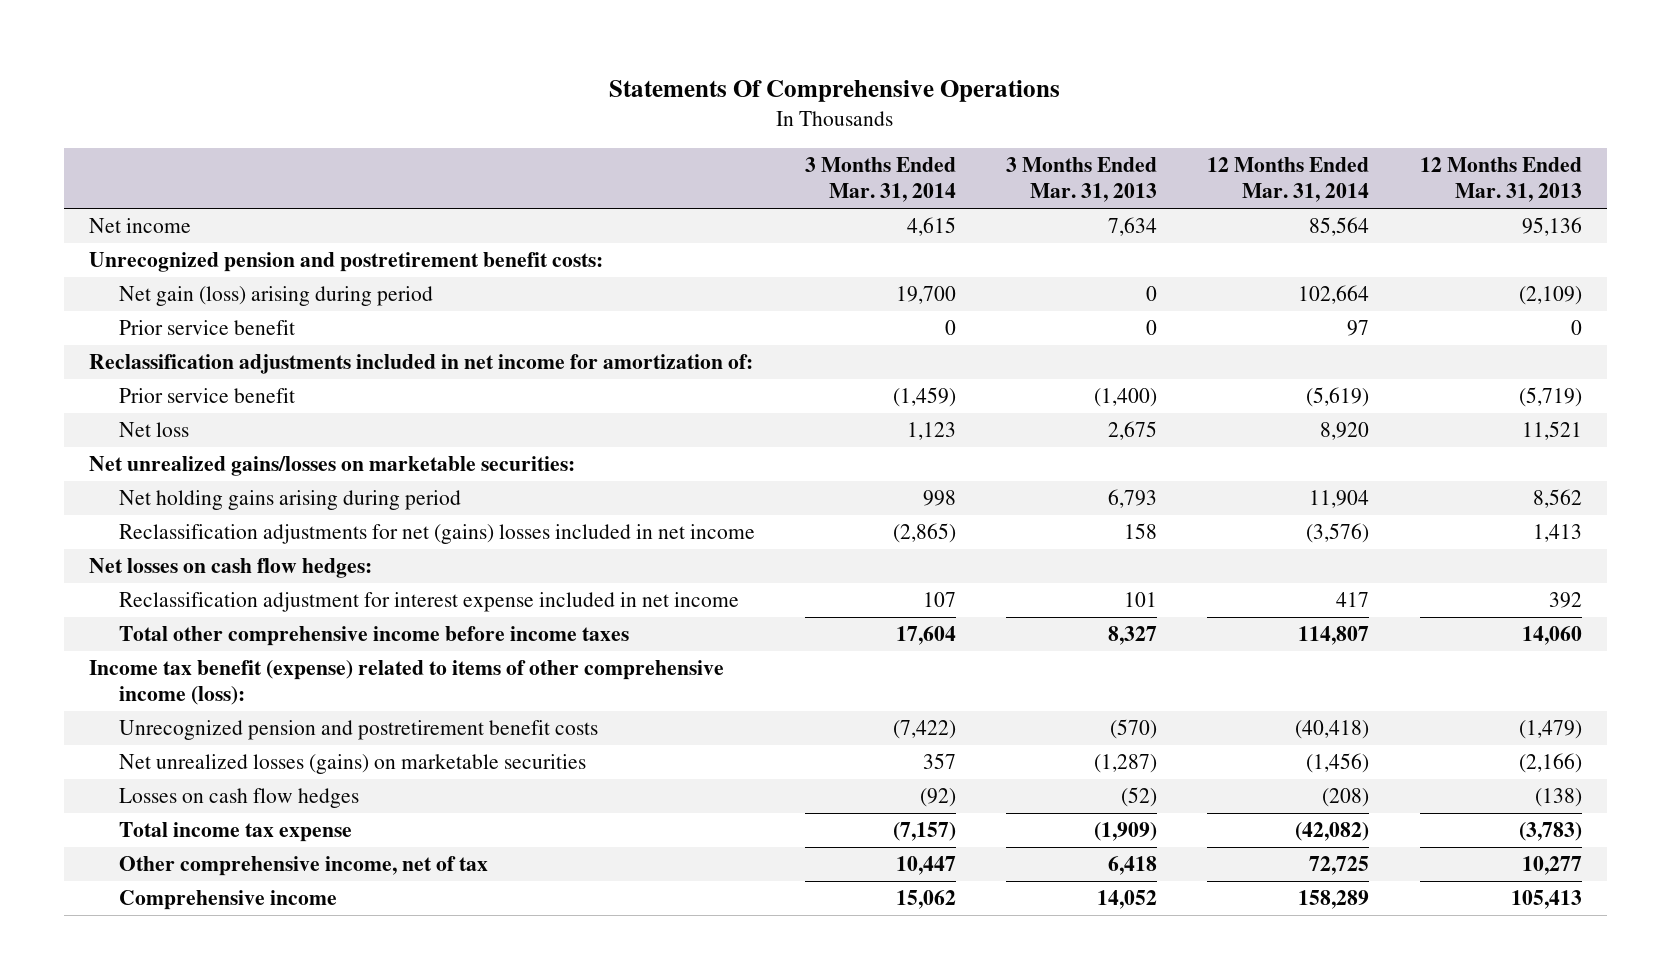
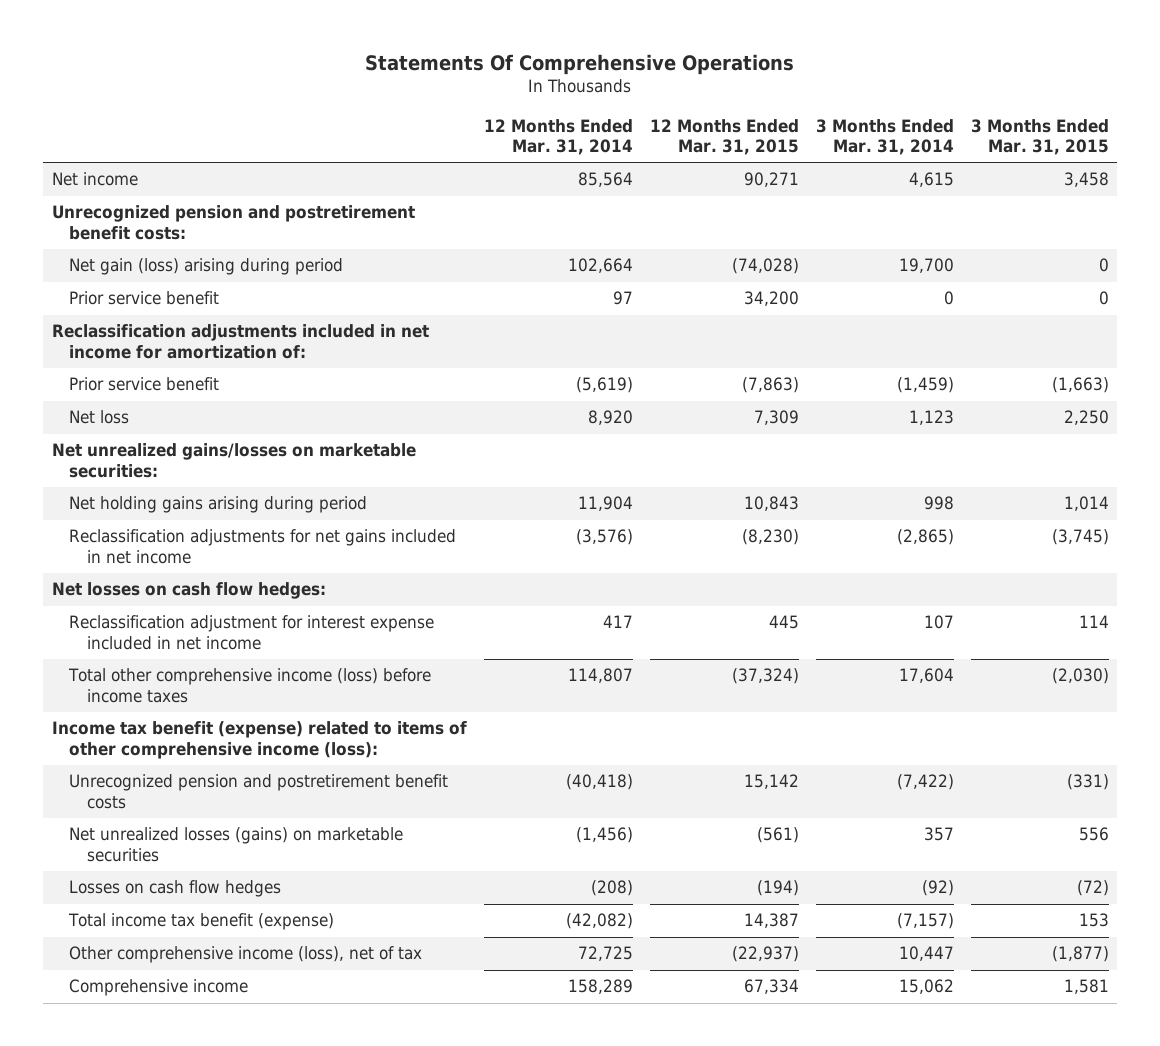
- | 3 Months Ended Mar. 31, 2014 | 3 Months Ended Mar. 31, 2013 | 12 Months Ended Mar. 31, 2014 | 12 Months Ended Mar. 31, 2013
+ | 12 Months Ended Mar. 31, 2014 | 12 Months Ended Mar. 31, 2015 | 3 Months Ended Mar. 31, 2014 | 3 Months Ended Mar. 31, 2015
- Reclassification adjustments for net (gains) losses included in net income | (2,865) | 158 | (3,576) | 1,413
+ Reclassification adjustments for net gains included in net income | (3,576) | (8,230) | (2,865) | (3,745)
- Total other comprehensive income before income taxes | 17,604 | 8,327 | 114,807 | 14,060
+ Total other comprehensive income (loss) before income taxes | 114,807 | (37,324) | 17,604 | (2,030)
- Total income tax expense | (7,157) | (1,909) | (42,082) | (3,783)
- Other comprehensive income, net of tax | 10,447 | 6,418 | 72,725 | 10,277
+ Total income tax benefit (expense) | (42,082) | 14,387 | (7,157) | 153
+ Other comprehensive income (loss), net of tax | 72,725 | (22,937) | 10,447 | (1,877)

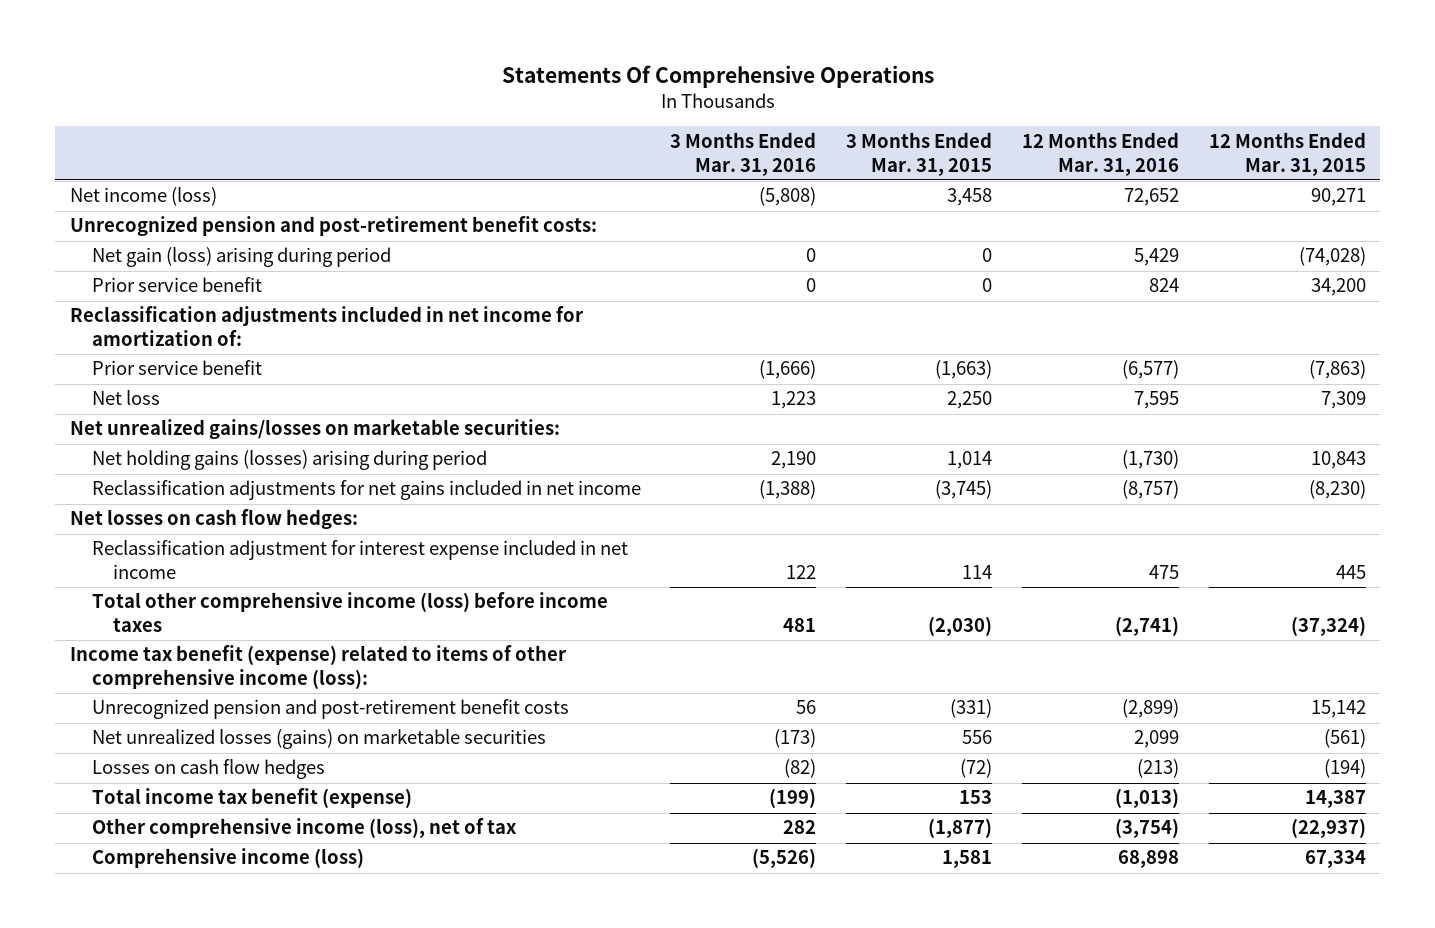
- | 12 Months Ended Mar. 31, 2014 | 12 Months Ended Mar. 31, 2015 | 3 Months Ended Mar. 31, 2014 | 3 Months Ended Mar. 31, 2015
+ | 3 Months Ended Mar. 31, 2016 | 3 Months Ended Mar. 31, 2015 | 12 Months Ended Mar. 31, 2016 | 12 Months Ended Mar. 31, 2015
- Net income | 85,564 | 90,271 | 4,615 | 3,458
- Unrecognized pension and postretirement benefit costs:
+ Net income (loss) | (5,808) | 3,458 | 72,652 | 90,271
+ Unrecognized pension and post-retirement benefit costs:
- Net holding gains arising during period | 11,904 | 10,843 | 998 | 1,014
+ Net holding gains (losses) arising during period | 2,190 | 1,014 | (1,730) | 10,843
- Unrecognized pension and postretirement benefit costs | (40,418) | 15,142 | (7,422) | (331)
+ Unrecognized pension and post-retirement benefit costs | 56 | (331) | (2,899) | 15,142
- Comprehensive income | 158,289 | 67,334 | 15,062 | 1,581
+ Comprehensive income (loss) | (5,526) | 1,581 | 68,898 | 67,334

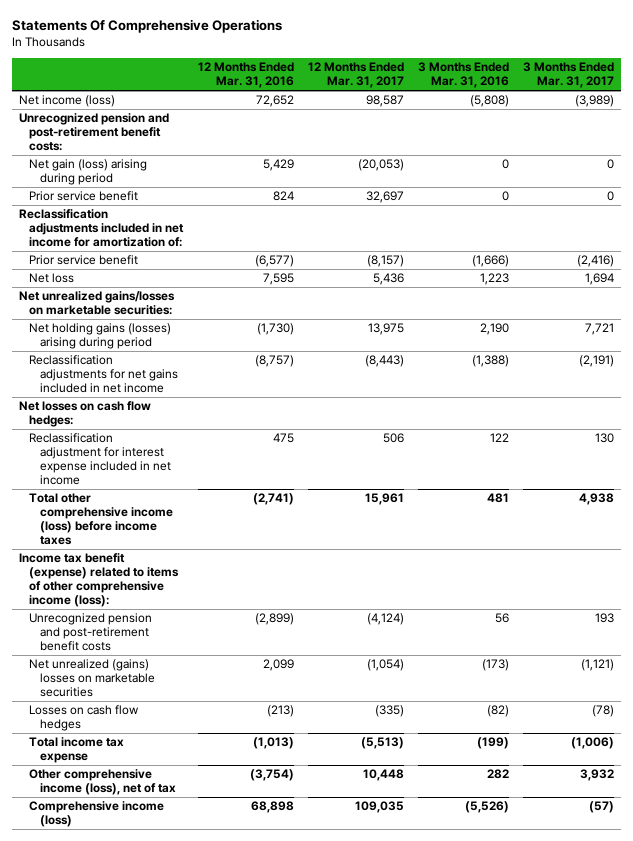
- | 3 Months Ended Mar. 31, 2016 | 3 Months Ended Mar. 31, 2015 | 12 Months Ended Mar. 31, 2016 | 12 Months Ended Mar. 31, 2015
+ | 12 Months Ended Mar. 31, 2016 | 12 Months Ended Mar. 31, 2017 | 3 Months Ended Mar. 31, 2016 | 3 Months Ended Mar. 31, 2017
- Net unrealized losses (gains) on marketable securities | (173) | 556 | 2,099 | (561)
+ Net unrealized (gains) losses on marketable securities | 2,099 | (1,054) | (173) | (1,121)
- Total income tax benefit (expense) | (199) | 153 | (1,013) | 14,387
+ Total income tax expense | (1,013) | (5,513) | (199) | (1,006)

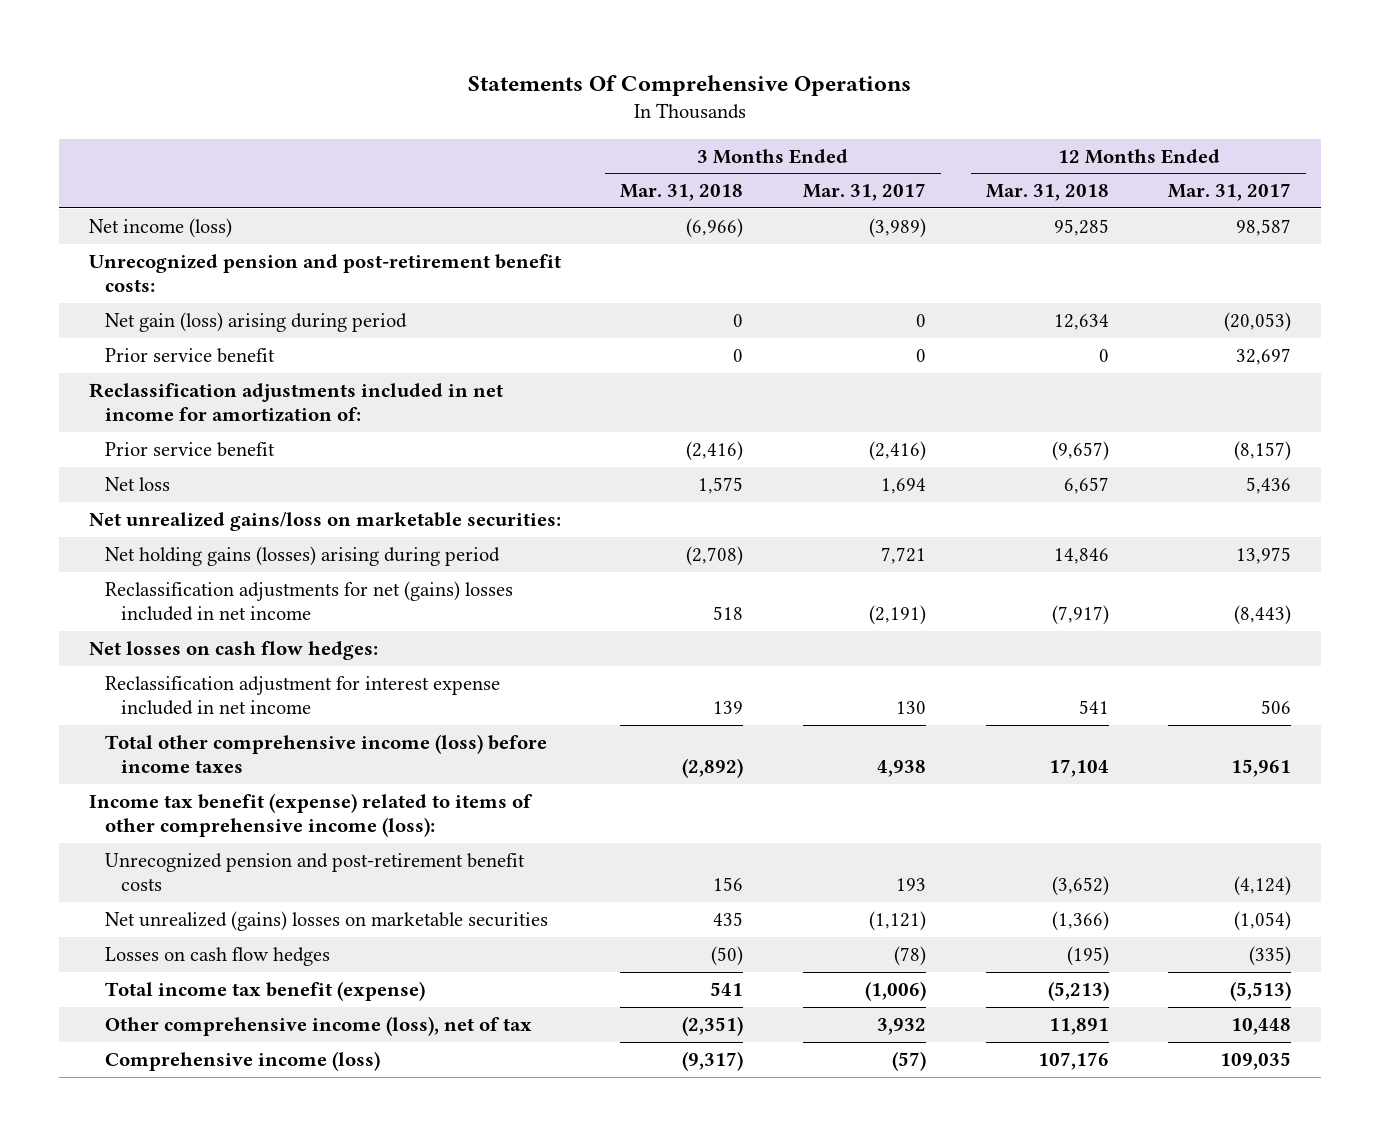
- | 12 Months Ended Mar. 31, 2016 | 12 Months Ended Mar. 31, 2017 | 3 Months Ended Mar. 31, 2016 | 3 Months Ended Mar. 31, 2017
+ | 3 Months Ended Mar. 31, 2018 | 3 Months Ended Mar. 31, 2017 | 12 Months Ended Mar. 31, 2018 | 12 Months Ended Mar. 31, 2017
- Net unrealized gains/losses on marketable securities:
+ Net unrealized gains/loss on marketable securities:
- Reclassification adjustments for net gains included in net income | (8,757) | (8,443) | (1,388) | (2,191)
+ Reclassification adjustments for net (gains) losses included in net income | 518 | (2,191) | (7,917) | (8,443)
- Total income tax expense | (1,013) | (5,513) | (199) | (1,006)
+ Total income tax benefit (expense) | 541 | (1,006) | (5,213) | (5,513)

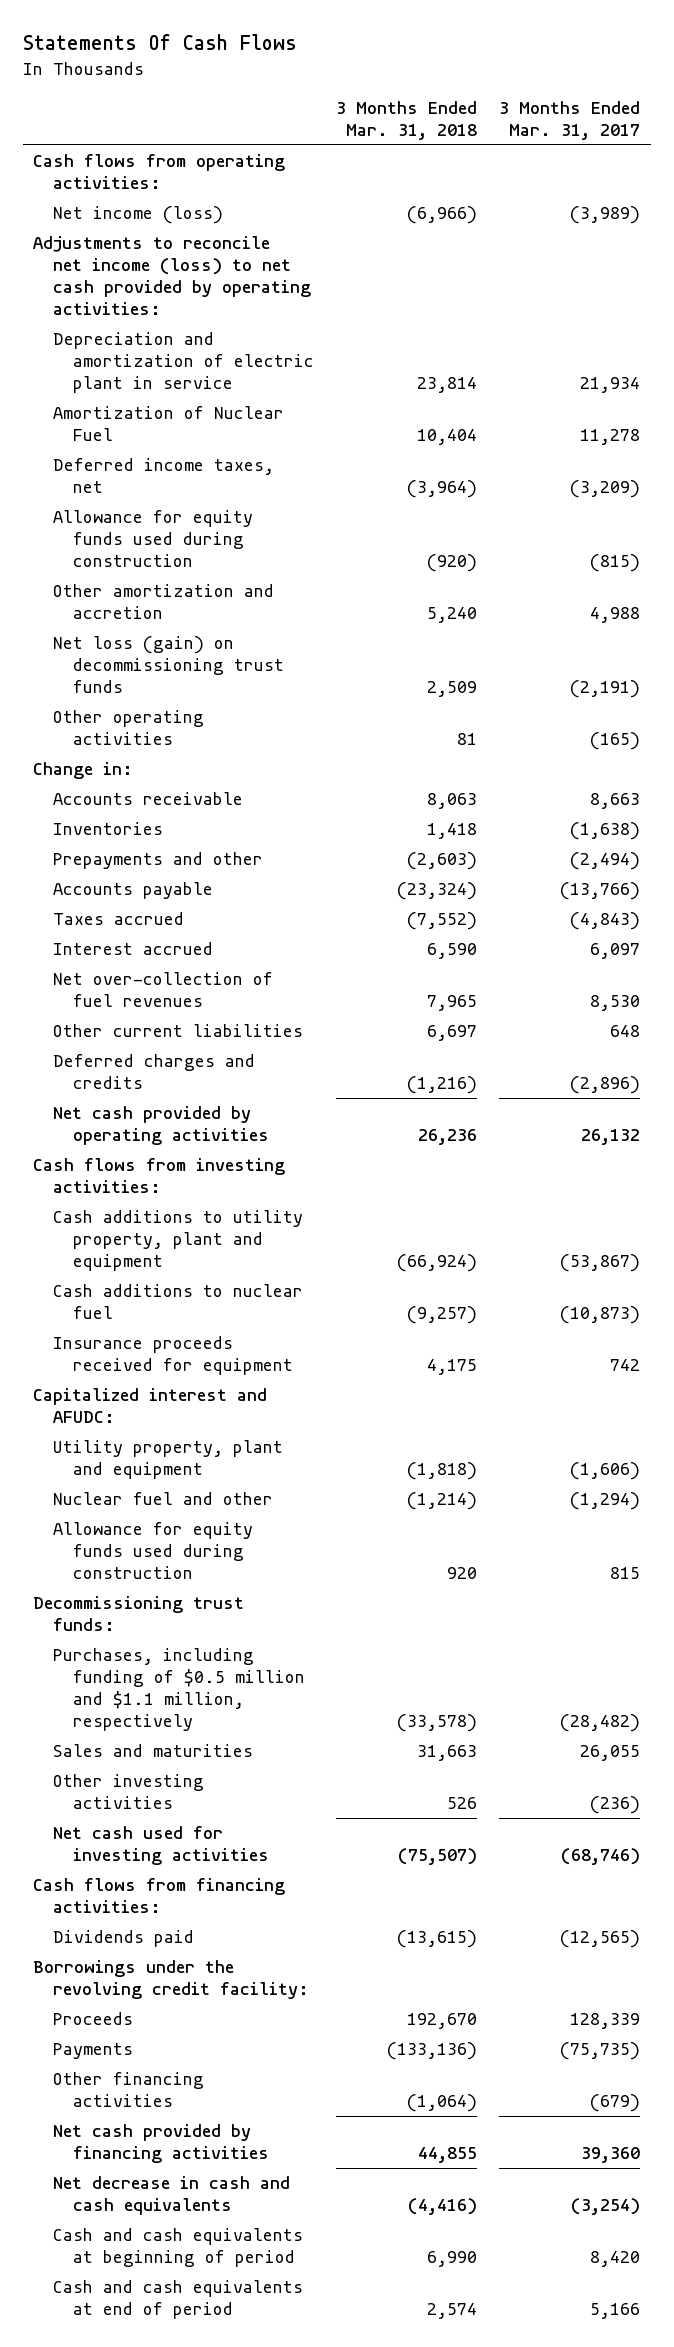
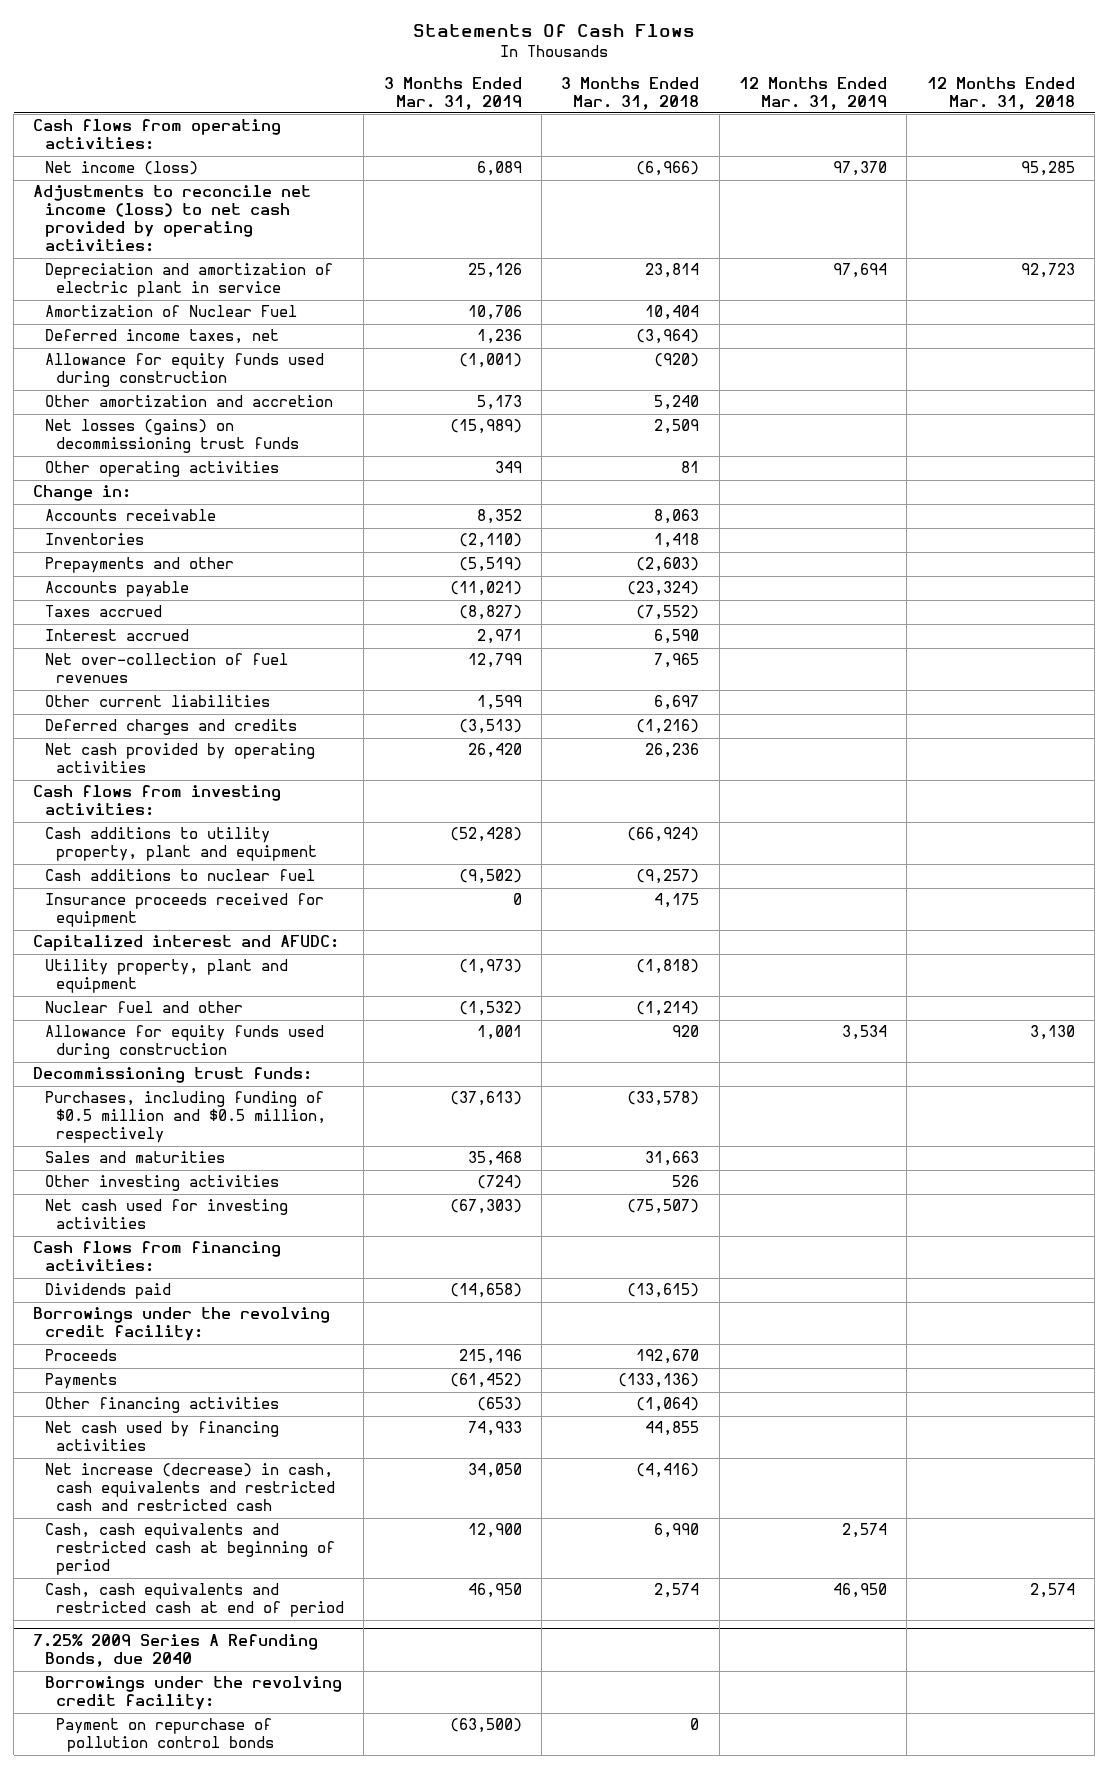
- | 3 Months Ended Mar. 31, 2018 | 3 Months Ended Mar. 31, 2017
+ | 3 Months Ended Mar. 31, 2019 | 3 Months Ended Mar. 31, 2018 | 12 Months Ended Mar. 31, 2019 | 12 Months Ended Mar. 31, 2018
- Net loss (gain) on decommissioning trust funds | 2,509 | (2,191)
+ Net losses (gains) on decommissioning trust funds | (15,989) | 2,509 | |
- Purchases, including funding of $0.5 million and $1.1 million, respectively | (33,578) | (28,482)
+ Purchases, including funding of $0.5 million and $0.5 million, respectively | (37,613) | (33,578) | |
- Net cash provided by financing activities | 44,855 | 39,360
- Net decrease in cash and cash equivalents | (4,416) | (3,254)
- Cash and cash equivalents at beginning of period | 6,990 | 8,420
- Cash and cash equivalents at end of period | 2,574 | 5,166
+ Net cash used by financing activities | 74,933 | 44,855 | |
+ Net increase (decrease) in cash, cash equivalents and restricted cash and restricted cash | 34,050 | (4,416) | |
+ Cash, cash equivalents and restricted cash at beginning of period | 12,900 | 6,990 | 2,574 |
+ Cash, cash equivalents and restricted cash at end of period | 46,950 | 2,574 | 46,950 | 2,574
+ 7.25% 2009 Series A Refunding Bonds, due 2040
+ Borrowings under the revolving credit facility:
+ Payment on repurchase of pollution control bonds | (63,500) | 0 | |

